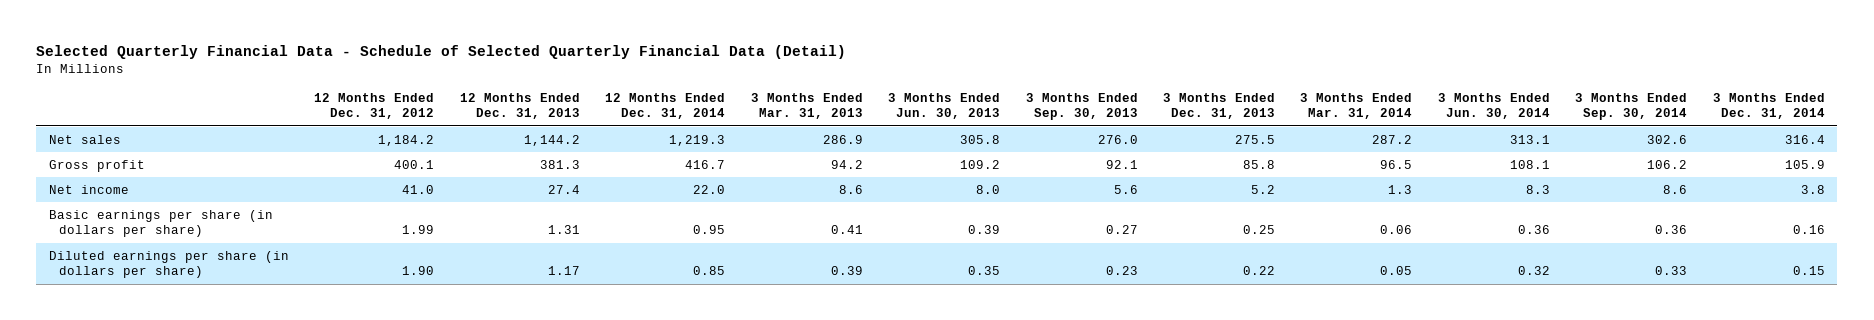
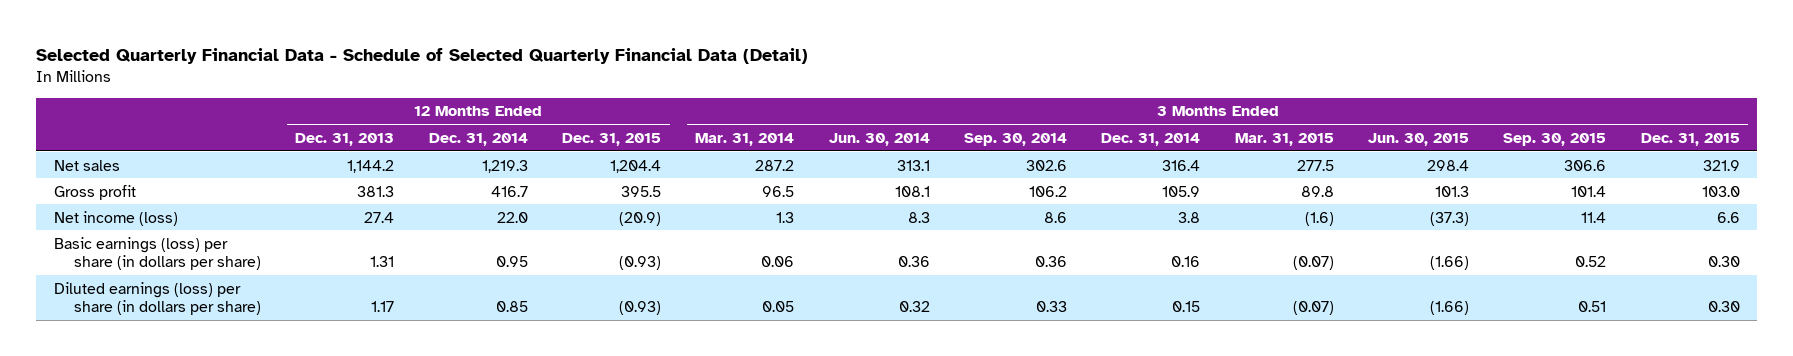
- | 12 Months Ended Dec. 31, 2012 | 12 Months Ended Dec. 31, 2013 | 12 Months Ended Dec. 31, 2014 | 3 Months Ended Mar. 31, 2013 | 3 Months Ended Jun. 30, 2013 | 3 Months Ended Sep. 30, 2013 | 3 Months Ended Dec. 31, 2013 | 3 Months Ended Mar. 31, 2014 | 3 Months Ended Jun. 30, 2014 | 3 Months Ended Sep. 30, 2014 | 3 Months Ended Dec. 31, 2014
+ | 12 Months Ended Dec. 31, 2013 | 12 Months Ended Dec. 31, 2014 | 12 Months Ended Dec. 31, 2015 | 3 Months Ended Mar. 31, 2014 | 3 Months Ended Jun. 30, 2014 | 3 Months Ended Sep. 30, 2014 | 3 Months Ended Dec. 31, 2014 | 3 Months Ended Mar. 31, 2015 | 3 Months Ended Jun. 30, 2015 | 3 Months Ended Sep. 30, 2015 | 3 Months Ended Dec. 31, 2015
- Net income | 41.0 | 27.4 | 22.0 | 8.6 | 8.0 | 5.6 | 5.2 | 1.3 | 8.3 | 8.6 | 3.8
- Basic earnings per share (in dollars per share) | 1.99 | 1.31 | 0.95 | 0.41 | 0.39 | 0.27 | 0.25 | 0.06 | 0.36 | 0.36 | 0.16
- Diluted earnings per share (in dollars per share) | 1.90 | 1.17 | 0.85 | 0.39 | 0.35 | 0.23 | 0.22 | 0.05 | 0.32 | 0.33 | 0.15
+ Net income (loss) | 27.4 | 22.0 | (20.9) | 1.3 | 8.3 | 8.6 | 3.8 | (1.6) | (37.3) | 11.4 | 6.6
+ Basic earnings (loss) per share (in dollars per share) | 1.31 | 0.95 | (0.93) | 0.06 | 0.36 | 0.36 | 0.16 | (0.07) | (1.66) | 0.52 | 0.30
+ Diluted earnings (loss) per share (in dollars per share) | 1.17 | 0.85 | (0.93) | 0.05 | 0.32 | 0.33 | 0.15 | (0.07) | (1.66) | 0.51 | 0.30

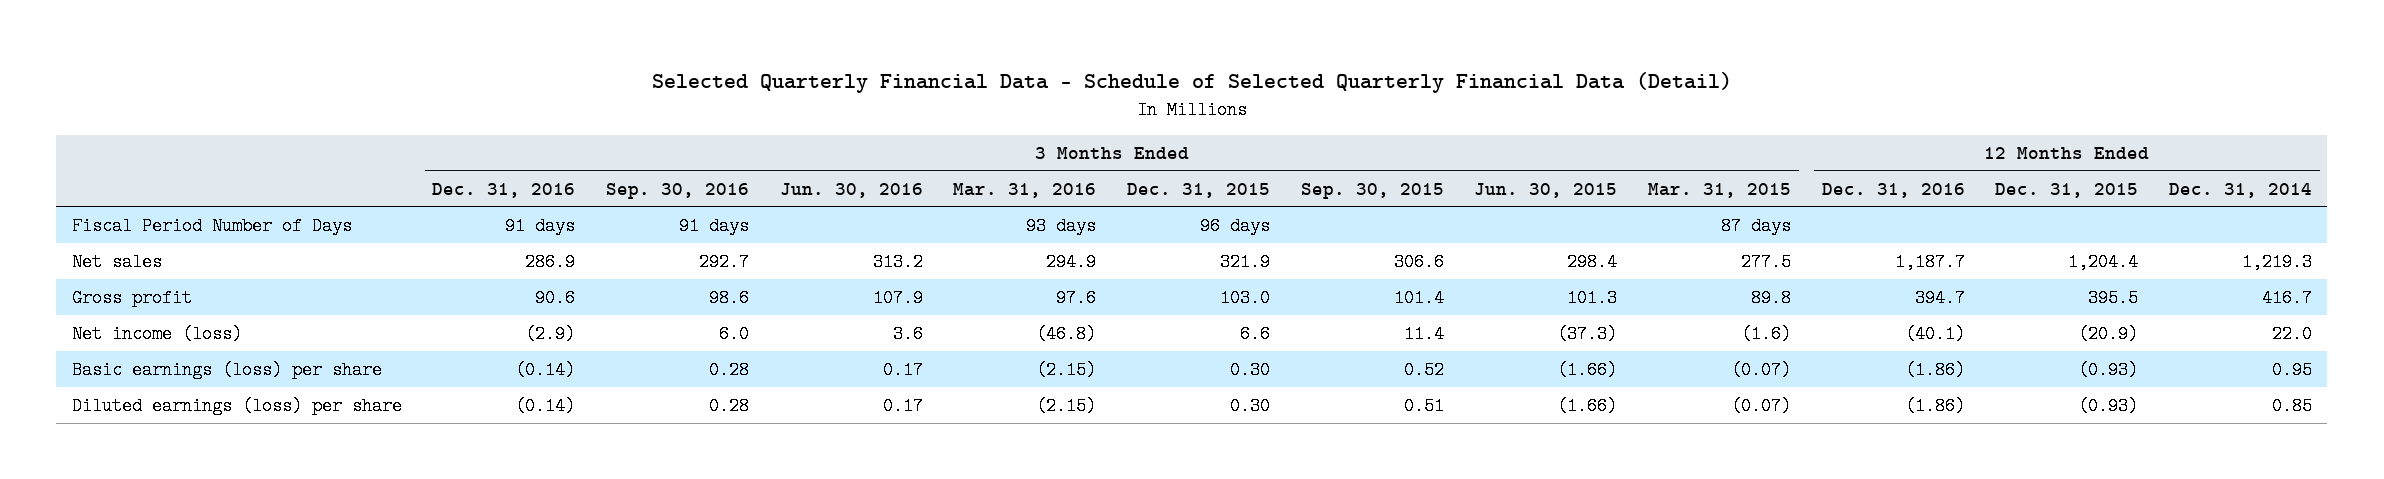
- | 12 Months Ended Dec. 31, 2013 | 12 Months Ended Dec. 31, 2014 | 12 Months Ended Dec. 31, 2015 | 3 Months Ended Mar. 31, 2014 | 3 Months Ended Jun. 30, 2014 | 3 Months Ended Sep. 30, 2014 | 3 Months Ended Dec. 31, 2014 | 3 Months Ended Mar. 31, 2015 | 3 Months Ended Jun. 30, 2015 | 3 Months Ended Sep. 30, 2015 | 3 Months Ended Dec. 31, 2015
+ | 3 Months Ended Dec. 31, 2016 | 3 Months Ended Sep. 30, 2016 | 3 Months Ended Jun. 30, 2016 | 3 Months Ended Mar. 31, 2016 | 3 Months Ended Dec. 31, 2015 | 3 Months Ended Sep. 30, 2015 | 3 Months Ended Jun. 30, 2015 | 3 Months Ended Mar. 31, 2015 | 12 Months Ended Dec. 31, 2016 | 12 Months Ended Dec. 31, 2015 | 12 Months Ended Dec. 31, 2014
+ Fiscal Period Number of Days | 91 days | 91 days | | 93 days | 96 days | | | 87 days | | |
- Basic earnings (loss) per share (in dollars per share) | 1.31 | 0.95 | (0.93) | 0.06 | 0.36 | 0.36 | 0.16 | (0.07) | (1.66) | 0.52 | 0.30
- Diluted earnings (loss) per share (in dollars per share) | 1.17 | 0.85 | (0.93) | 0.05 | 0.32 | 0.33 | 0.15 | (0.07) | (1.66) | 0.51 | 0.30
+ Basic earnings (loss) per share | (0.14) | 0.28 | 0.17 | (2.15) | 0.30 | 0.52 | (1.66) | (0.07) | (1.86) | (0.93) | 0.95
+ Diluted earnings (loss) per share | (0.14) | 0.28 | 0.17 | (2.15) | 0.30 | 0.51 | (1.66) | (0.07) | (1.86) | (0.93) | 0.85

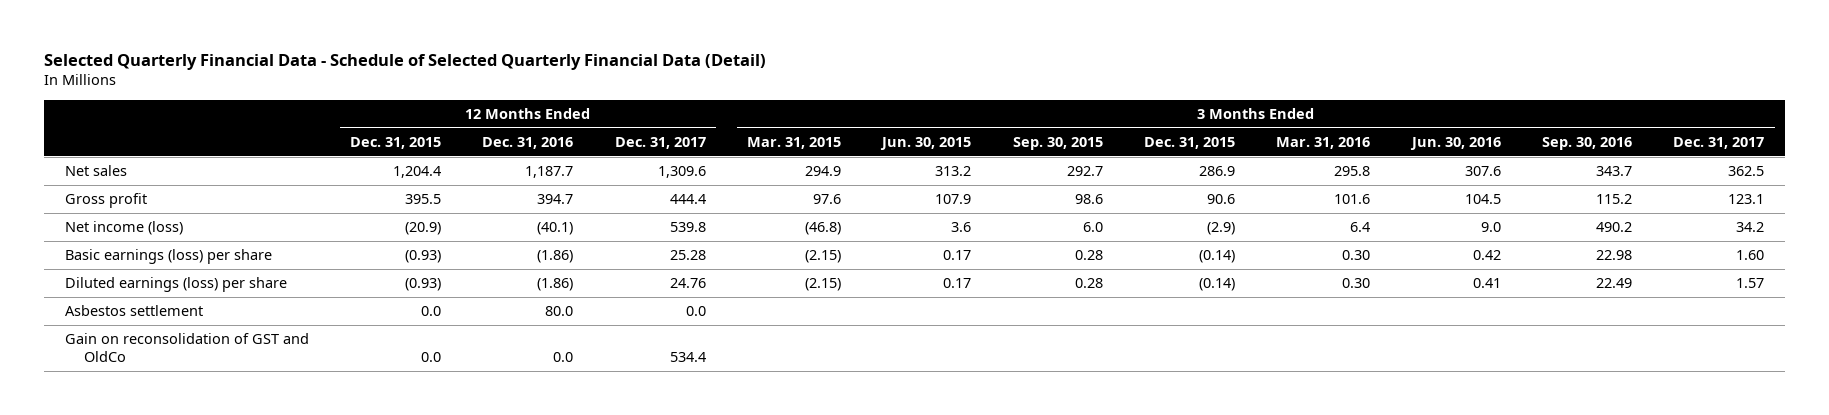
- | 3 Months Ended Dec. 31, 2016 | 3 Months Ended Sep. 30, 2016 | 3 Months Ended Jun. 30, 2016 | 3 Months Ended Mar. 31, 2016 | 3 Months Ended Dec. 31, 2015 | 3 Months Ended Sep. 30, 2015 | 3 Months Ended Jun. 30, 2015 | 3 Months Ended Mar. 31, 2015 | 12 Months Ended Dec. 31, 2016 | 12 Months Ended Dec. 31, 2015 | 12 Months Ended Dec. 31, 2014
+ | 12 Months Ended Dec. 31, 2015 | 12 Months Ended Dec. 31, 2016 | 12 Months Ended Dec. 31, 2017 | 3 Months Ended Mar. 31, 2015 | 3 Months Ended Jun. 30, 2015 | 3 Months Ended Sep. 30, 2015 | 3 Months Ended Dec. 31, 2015 | 3 Months Ended Mar. 31, 2016 | 3 Months Ended Jun. 30, 2016 | 3 Months Ended Sep. 30, 2016 | 3 Months Ended Dec. 31, 2017
- Fiscal Period Number of Days | 91 days | 91 days | | 93 days | 96 days | | | 87 days | | |
- Net sales | 286.9 | 292.7 | 313.2 | 294.9 | 321.9 | 306.6 | 298.4 | 277.5 | 1,187.7 | 1,204.4 | 1,219.3
- Gross profit | 90.6 | 98.6 | 107.9 | 97.6 | 103.0 | 101.4 | 101.3 | 89.8 | 394.7 | 395.5 | 416.7
- Net income (loss) | (2.9) | 6.0 | 3.6 | (46.8) | 6.6 | 11.4 | (37.3) | (1.6) | (40.1) | (20.9) | 22.0
- Basic earnings (loss) per share | (0.14) | 0.28 | 0.17 | (2.15) | 0.30 | 0.52 | (1.66) | (0.07) | (1.86) | (0.93) | 0.95
- Diluted earnings (loss) per share | (0.14) | 0.28 | 0.17 | (2.15) | 0.30 | 0.51 | (1.66) | (0.07) | (1.86) | (0.93) | 0.85
+ Net sales | 1,204.4 | 1,187.7 | 1,309.6 | 294.9 | 313.2 | 292.7 | 286.9 | 295.8 | 307.6 | 343.7 | 362.5
+ Gross profit | 395.5 | 394.7 | 444.4 | 97.6 | 107.9 | 98.6 | 90.6 | 101.6 | 104.5 | 115.2 | 123.1
+ Net income (loss) | (20.9) | (40.1) | 539.8 | (46.8) | 3.6 | 6.0 | (2.9) | 6.4 | 9.0 | 490.2 | 34.2
+ Basic earnings (loss) per share | (0.93) | (1.86) | 25.28 | (2.15) | 0.17 | 0.28 | (0.14) | 0.30 | 0.42 | 22.98 | 1.60
+ Diluted earnings (loss) per share | (0.93) | (1.86) | 24.76 | (2.15) | 0.17 | 0.28 | (0.14) | 0.30 | 0.41 | 22.49 | 1.57
+ Asbestos settlement | 0.0 | 80.0 | 0.0 | | | | | | | |
+ Gain on reconsolidation of GST and OldCo | 0.0 | 0.0 | 534.4 | | | | | | | |

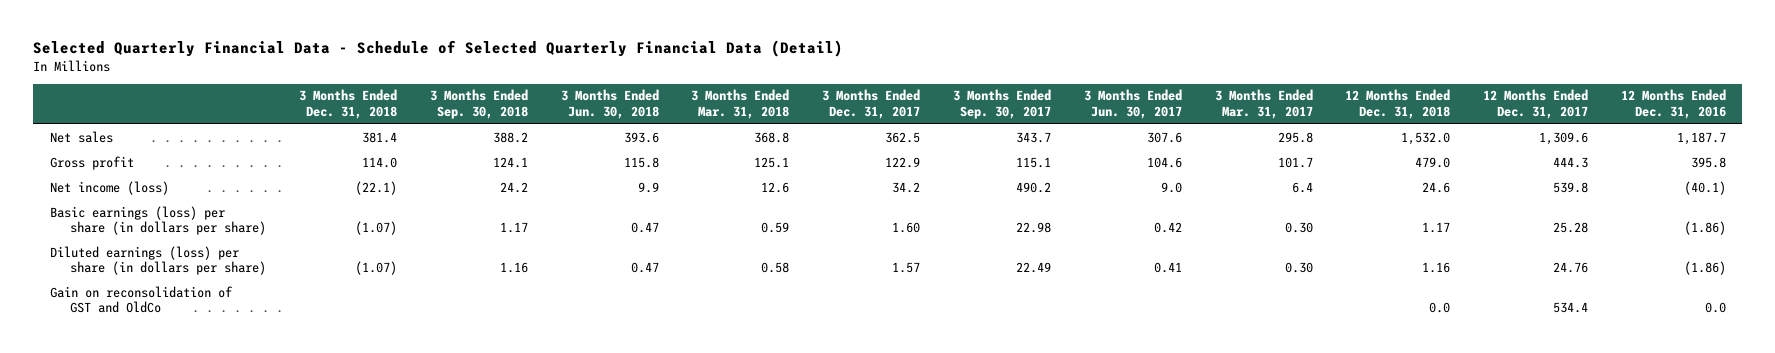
- | 12 Months Ended Dec. 31, 2015 | 12 Months Ended Dec. 31, 2016 | 12 Months Ended Dec. 31, 2017 | 3 Months Ended Mar. 31, 2015 | 3 Months Ended Jun. 30, 2015 | 3 Months Ended Sep. 30, 2015 | 3 Months Ended Dec. 31, 2015 | 3 Months Ended Mar. 31, 2016 | 3 Months Ended Jun. 30, 2016 | 3 Months Ended Sep. 30, 2016 | 3 Months Ended Dec. 31, 2017
+ | 3 Months Ended Dec. 31, 2018 | 3 Months Ended Sep. 30, 2018 | 3 Months Ended Jun. 30, 2018 | 3 Months Ended Mar. 31, 2018 | 3 Months Ended Dec. 31, 2017 | 3 Months Ended Sep. 30, 2017 | 3 Months Ended Jun. 30, 2017 | 3 Months Ended Mar. 31, 2017 | 12 Months Ended Dec. 31, 2018 | 12 Months Ended Dec. 31, 2017 | 12 Months Ended Dec. 31, 2016
- Gross profit | 395.5 | 394.7 | 444.4 | 97.6 | 107.9 | 98.6 | 90.6 | 101.6 | 104.5 | 115.2 | 123.1
+ Gross profit | 114.0 | 124.1 | 115.8 | 125.1 | 122.9 | 115.1 | 104.6 | 101.7 | 479.0 | 444.3 | 395.8
- Basic earnings (loss) per share | (0.93) | (1.86) | 25.28 | (2.15) | 0.17 | 0.28 | (0.14) | 0.30 | 0.42 | 22.98 | 1.60
- Diluted earnings (loss) per share | (0.93) | (1.86) | 24.76 | (2.15) | 0.17 | 0.28 | (0.14) | 0.30 | 0.41 | 22.49 | 1.57
- Asbestos settlement | 0.0 | 80.0 | 0.0 | | | | | | | |
+ Basic earnings (loss) per share (in dollars per share) | (1.07) | 1.17 | 0.47 | 0.59 | 1.60 | 22.98 | 0.42 | 0.30 | 1.17 | 25.28 | (1.86)
+ Diluted earnings (loss) per share (in dollars per share) | (1.07) | 1.16 | 0.47 | 0.58 | 1.57 | 22.49 | 0.41 | 0.30 | 1.16 | 24.76 | (1.86)

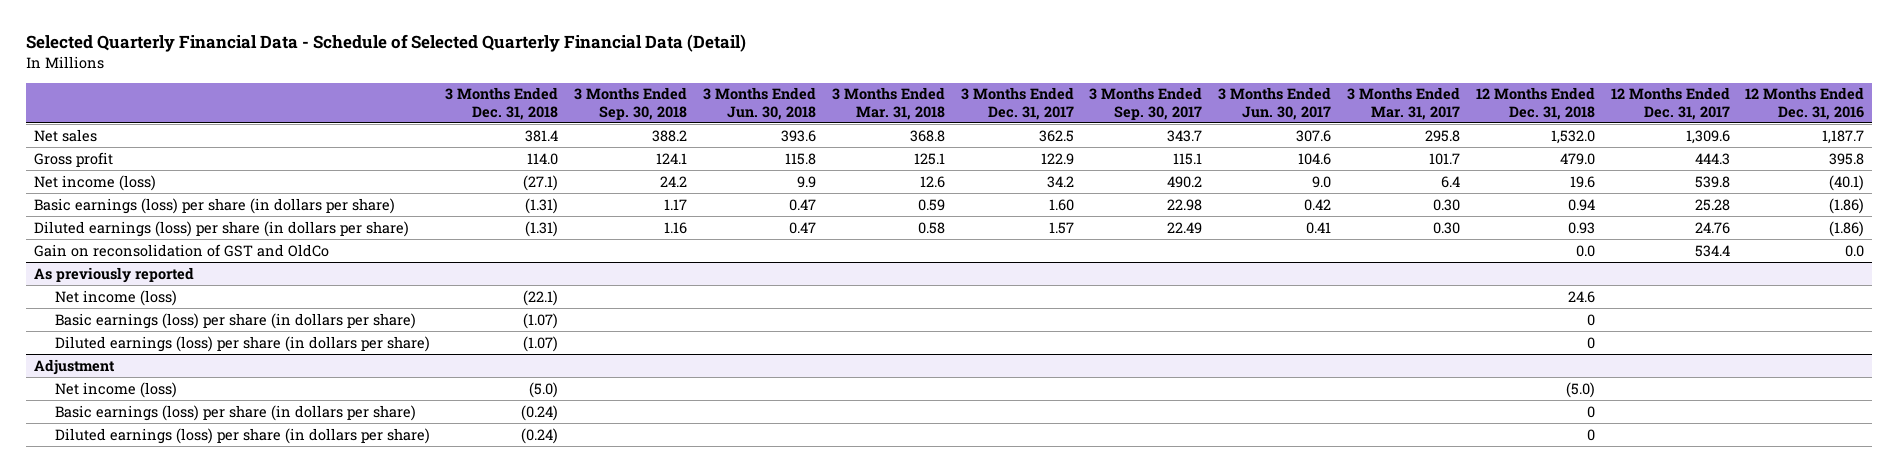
- Net income (loss) | (22.1) | 24.2 | 9.9 | 12.6 | 34.2 | 490.2 | 9.0 | 6.4 | 24.6 | 539.8 | (40.1)
- Basic earnings (loss) per share (in dollars per share) | (1.07) | 1.17 | 0.47 | 0.59 | 1.60 | 22.98 | 0.42 | 0.30 | 1.17 | 25.28 | (1.86)
- Diluted earnings (loss) per share (in dollars per share) | (1.07) | 1.16 | 0.47 | 0.58 | 1.57 | 22.49 | 0.41 | 0.30 | 1.16 | 24.76 | (1.86)
+ Net income (loss) | (27.1) | 24.2 | 9.9 | 12.6 | 34.2 | 490.2 | 9.0 | 6.4 | 19.6 | 539.8 | (40.1)
+ Basic earnings (loss) per share (in dollars per share) | (1.31) | 1.17 | 0.47 | 0.59 | 1.60 | 22.98 | 0.42 | 0.30 | 0.94 | 25.28 | (1.86)
+ Diluted earnings (loss) per share (in dollars per share) | (1.31) | 1.16 | 0.47 | 0.58 | 1.57 | 22.49 | 0.41 | 0.30 | 0.93 | 24.76 | (1.86)
+ As previously reported
+ Net income (loss) | (22.1) | | | | | | | | 24.6 | |
+ Basic earnings (loss) per share (in dollars per share) | (1.07) | | | | | | | | 0 | |
+ Diluted earnings (loss) per share (in dollars per share) | (1.07) | | | | | | | | 0 | |
+ Adjustment
+ Net income (loss) | (5.0) | | | | | | | | (5.0) | |
+ Basic earnings (loss) per share (in dollars per share) | (0.24) | | | | | | | | 0 | |
+ Diluted earnings (loss) per share (in dollars per share) | (0.24) | | | | | | | | 0 | |

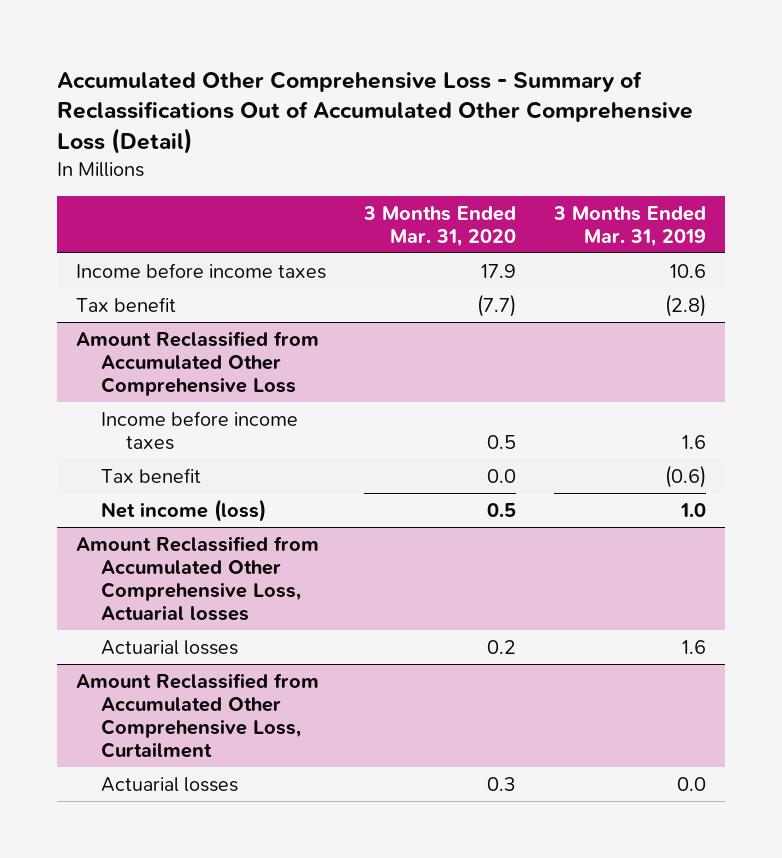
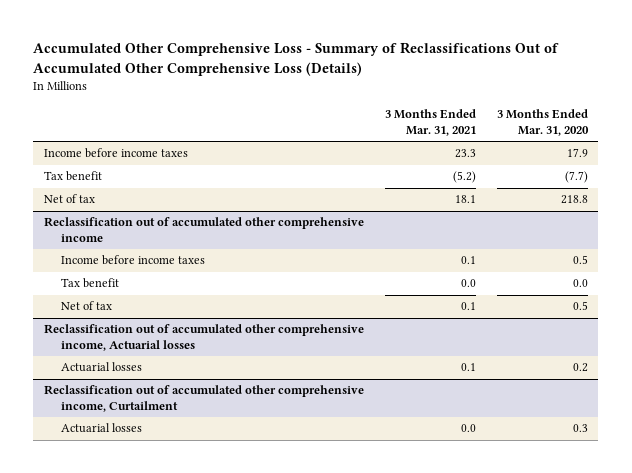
- Accumulated Other Comprehensive Loss - Summary of Reclassifications Out of Accumulated Other Comprehensive Loss (Detail)
+ Accumulated Other Comprehensive Loss - Summary of Reclassifications Out of Accumulated Other Comprehensive Loss (Details)
- | 3 Months Ended Mar. 31, 2020 | 3 Months Ended Mar. 31, 2019
+ | 3 Months Ended Mar. 31, 2021 | 3 Months Ended Mar. 31, 2020
- Amount Reclassified from Accumulated Other Comprehensive Loss
+ Net of tax | 18.1 | 218.8
+ Reclassification out of accumulated other comprehensive income
- Net income (loss) | 0.5 | 1.0
- Amount Reclassified from Accumulated Other Comprehensive Loss, Actuarial losses
+ Net of tax | 0.1 | 0.5
+ Reclassification out of accumulated other comprehensive income, Actuarial losses
- Amount Reclassified from Accumulated Other Comprehensive Loss, Curtailment
+ Reclassification out of accumulated other comprehensive income, Curtailment

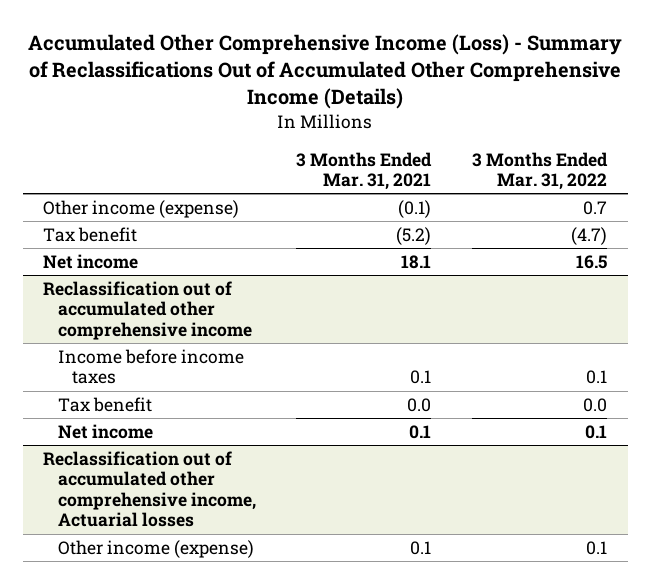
- Accumulated Other Comprehensive Loss - Summary of Reclassifications Out of Accumulated Other Comprehensive Loss (Details)
+ Accumulated Other Comprehensive Income (Loss) - Summary of Reclassifications Out of Accumulated Other Comprehensive Income (Details)
- | 3 Months Ended Mar. 31, 2021 | 3 Months Ended Mar. 31, 2020
+ | 3 Months Ended Mar. 31, 2021 | 3 Months Ended Mar. 31, 2022
- Income before income taxes | 23.3 | 17.9
+ Other income (expense) | (0.1) | 0.7
- Net of tax | 18.1 | 218.8
+ Net income | 18.1 | 16.5
@ Reclassification out of accumulated other comprehensive income
- Net of tax | 0.1 | 0.5
+ Net income | 0.1 | 0.1
@ Reclassification out of accumulated other comprehensive income, Actuarial losses
- Actuarial losses | 0.1 | 0.2
- Reclassification out of accumulated other comprehensive income, Curtailment
- Actuarial losses | 0.0 | 0.3
@ Reclassification out of accumulated other comprehensive income, Actuarial losses
+ Other income (expense) | 0.1 | 0.1

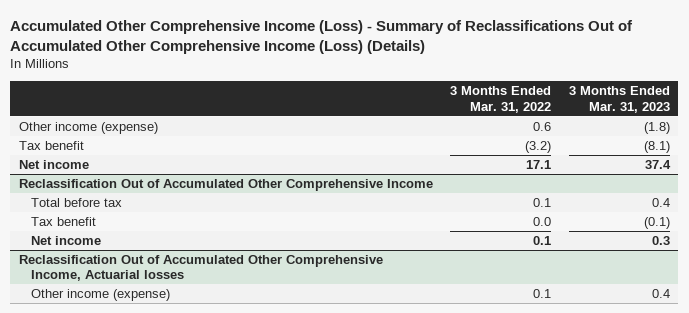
- Accumulated Other Comprehensive Income (Loss) - Summary of Reclassifications Out of Accumulated Other Comprehensive Income (Details)
+ Accumulated Other Comprehensive Income (Loss) - Summary of Reclassifications Out of Accumulated Other Comprehensive Income (Loss) (Details)
- | 3 Months Ended Mar. 31, 2021 | 3 Months Ended Mar. 31, 2022
+ | 3 Months Ended Mar. 31, 2022 | 3 Months Ended Mar. 31, 2023
- Other income (expense) | (0.1) | 0.7
- Tax benefit | (5.2) | (4.7)
- Net income | 18.1 | 16.5
- Reclassification out of accumulated other comprehensive income
- Income before income taxes | 0.1 | 0.1
+ Other income (expense) | 0.6 | (1.8)
+ Tax benefit | (3.2) | (8.1)
+ Net income | 17.1 | 37.4
+ Reclassification Out of Accumulated Other Comprehensive Income
+ Total before tax | 0.1 | 0.4
- Reclassification out of accumulated other comprehensive income, Actuarial losses
+ Reclassification Out of Accumulated Other Comprehensive Income, Actuarial losses

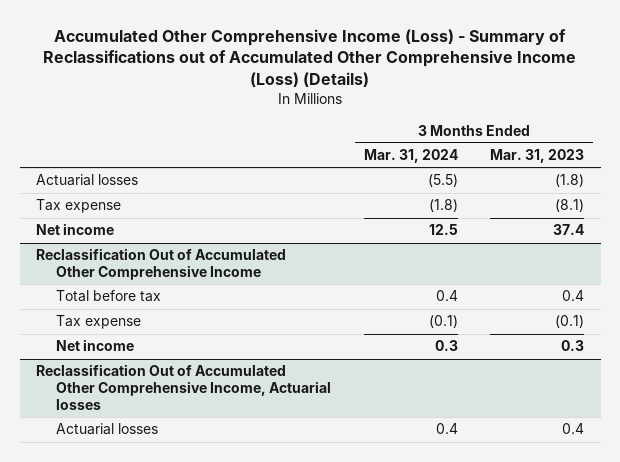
- Accumulated Other Comprehensive Income (Loss) - Summary of Reclassifications Out of Accumulated Other Comprehensive Income (Loss) (Details)
+ Accumulated Other Comprehensive Income (Loss) - Summary of Reclassifications out of Accumulated Other Comprehensive Income (Loss) (Details)
- | 3 Months Ended Mar. 31, 2022 | 3 Months Ended Mar. 31, 2023
+ | 3 Months Ended Mar. 31, 2024 | 3 Months Ended Mar. 31, 2023
- Other income (expense) | 0.6 | (1.8)
- Tax benefit | (3.2) | (8.1)
+ Actuarial losses | (5.5) | (1.8)
+ Tax expense | (1.8) | (8.1)
@ Reclassification Out of Accumulated Other Comprehensive Income
- Tax benefit | 0.0 | (0.1)
+ Tax expense | (0.1) | (0.1)
@ Reclassification Out of Accumulated Other Comprehensive Income, Actuarial losses
- Other income (expense) | 0.1 | 0.4
+ Actuarial losses | 0.4 | 0.4

